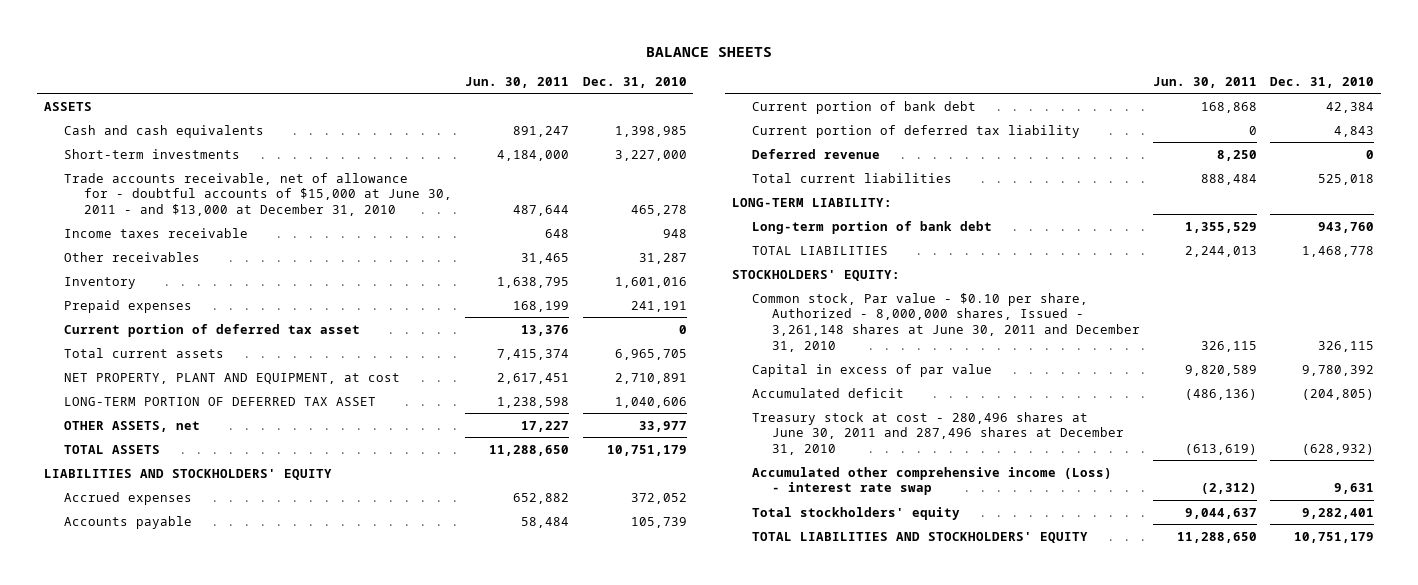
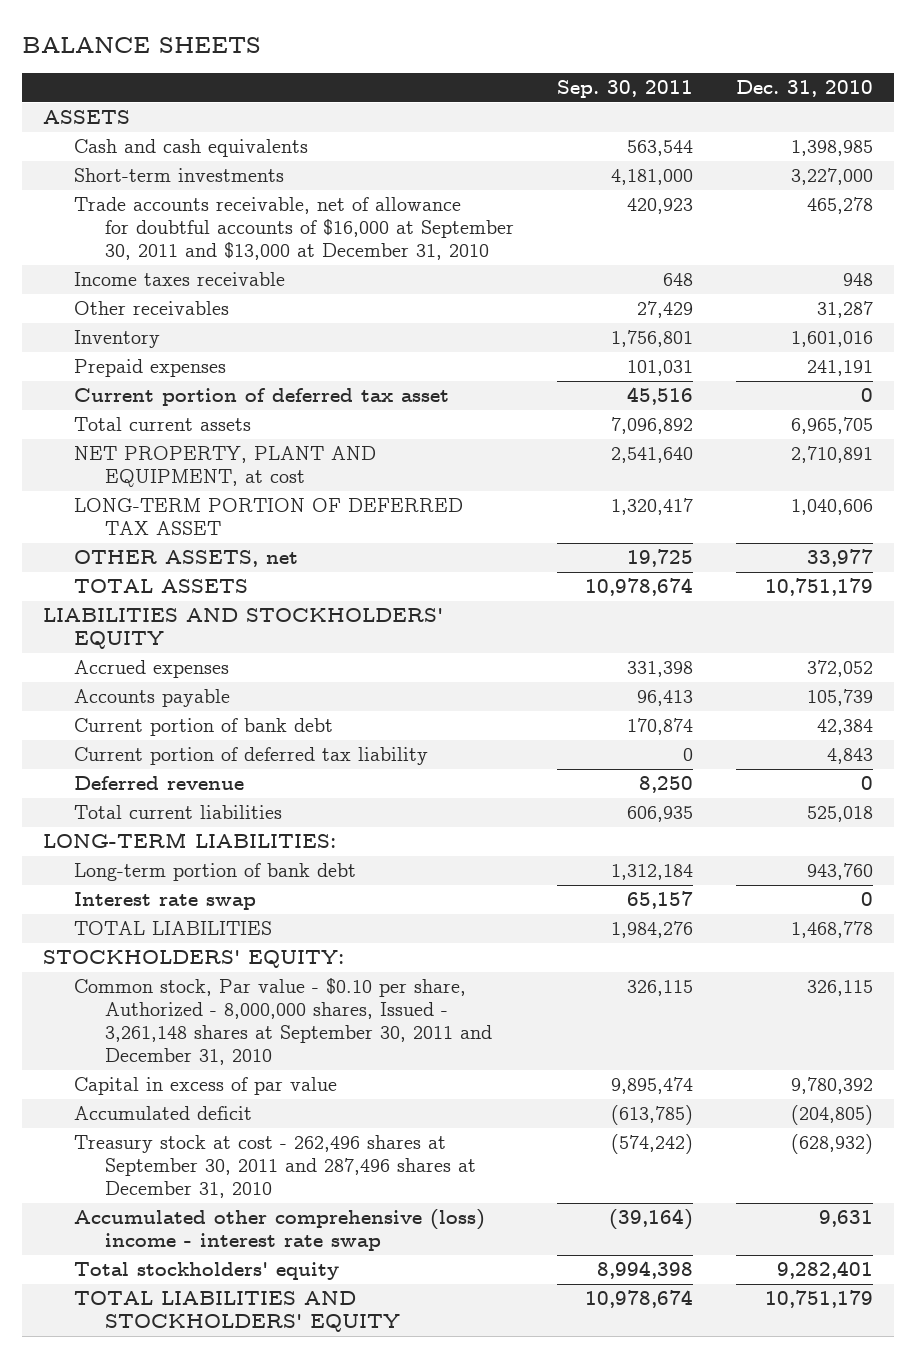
- | Jun. 30, 2011 | Dec. 31, 2010
+ | Sep. 30, 2011 | Dec. 31, 2010
- Trade accounts receivable, net of allowance for - doubtful accounts of $15,000 at June 30, 2011 - and $13,000 at December 31, 2010 | 487,644 | 465,278
+ Trade accounts receivable, net of allowance for doubtful accounts of $16,000 at September 30, 2011 and $13,000 at December 31, 2010 | 420,923 | 465,278
- LONG-TERM LIABILITY:
+ LONG-TERM LIABILITIES:
+ Interest rate swap | 65,157 | 0
- Common stock, Par value - $0.10 per share, Authorized - 8,000,000 shares, Issued - 3,261,148 shares at June 30, 2011 and December 31, 2010 | 326,115 | 326,115
+ Common stock, Par value - $0.10 per share, Authorized - 8,000,000 shares, Issued - 3,261,148 shares at September 30, 2011 and December 31, 2010 | 326,115 | 326,115
- Treasury stock at cost - 280,496 shares at June 30, 2011 and 287,496 shares at December 31, 2010 | (613,619) | (628,932)
- Accumulated other comprehensive income (Loss) - interest rate swap | (2,312) | 9,631
+ Treasury stock at cost - 262,496 shares at September 30, 2011 and 287,496 shares at December 31, 2010 | (574,242) | (628,932)
+ Accumulated other comprehensive (loss) income - interest rate swap | (39,164) | 9,631

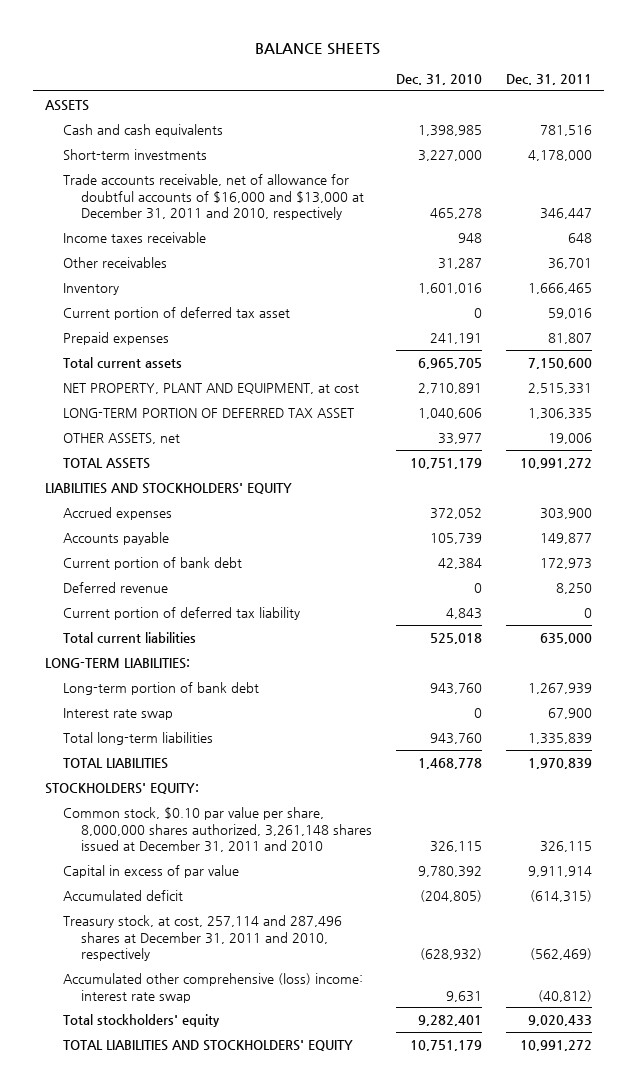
- | Sep. 30, 2011 | Dec. 31, 2010
+ | Dec. 31, 2010 | Dec. 31, 2011
- Trade accounts receivable, net of allowance for doubtful accounts of $16,000 at September 30, 2011 and $13,000 at December 31, 2010 | 420,923 | 465,278
+ Trade accounts receivable, net of allowance for doubtful accounts of $16,000 and $13,000 at December 31, 2011 and 2010, respectively | 465,278 | 346,447
moved down: Prepaid expenses | 241,191 | 81,807
moved down: Current portion of deferred tax liability | 4,843 | 0
+ Total long-term liabilities | 943,760 | 1,335,839
- Common stock, Par value - $0.10 per share, Authorized - 8,000,000 shares, Issued - 3,261,148 shares at September 30, 2011 and December 31, 2010 | 326,115 | 326,115
+ Common stock, $0.10 par value per share, 8,000,000 shares authorized, 3,261,148 shares issued at December 31, 2011 and 2010 | 326,115 | 326,115
- Treasury stock at cost - 262,496 shares at September 30, 2011 and 287,496 shares at December 31, 2010 | (574,242) | (628,932)
- Accumulated other comprehensive (loss) income - interest rate swap | (39,164) | 9,631
+ Treasury stock, at cost, 257,114 and 287,496 shares at December 31, 2011 and 2010, respectively | (628,932) | (562,469)
+ Accumulated other comprehensive (loss) income: interest rate swap | 9,631 | (40,812)

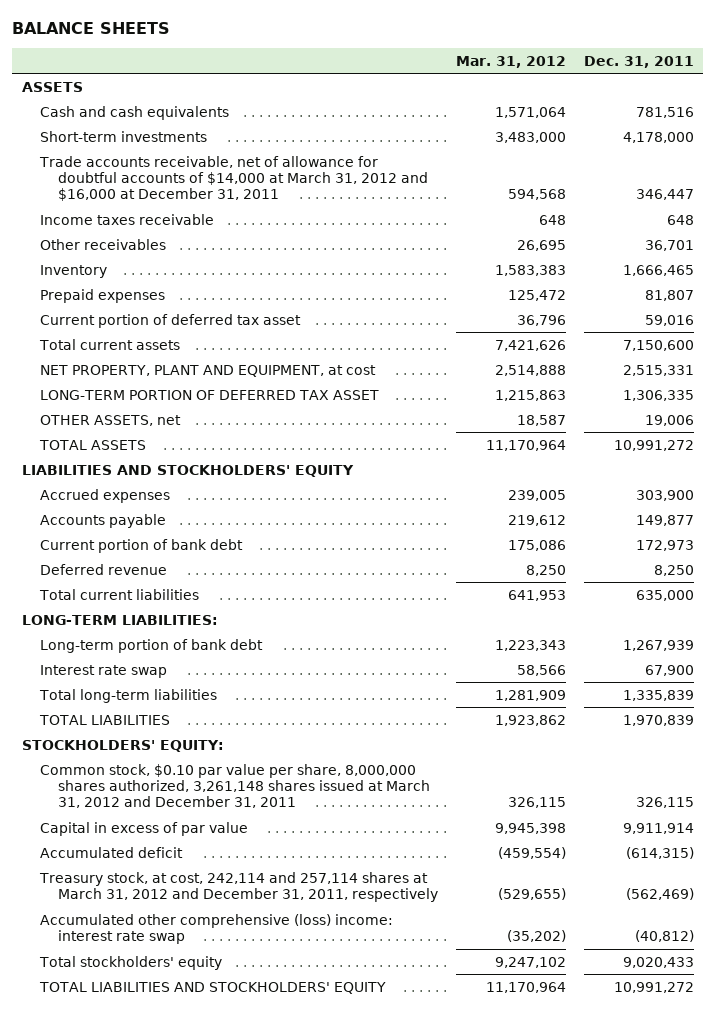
- | Dec. 31, 2010 | Dec. 31, 2011
+ | Mar. 31, 2012 | Dec. 31, 2011
- Trade accounts receivable, net of allowance for doubtful accounts of $16,000 and $13,000 at December 31, 2011 and 2010, respectively | 465,278 | 346,447
+ Trade accounts receivable, net of allowance for doubtful accounts of $14,000 at March 31, 2012 and $16,000 at December 31, 2011 | 594,568 | 346,447
moved down: Current portion of deferred tax asset | 36,796 | 59,016
- Current portion of deferred tax liability | 4,843 | 0
- Common stock, $0.10 par value per share, 8,000,000 shares authorized, 3,261,148 shares issued at December 31, 2011 and 2010 | 326,115 | 326,115
+ Common stock, $0.10 par value per share, 8,000,000 shares authorized, 3,261,148 shares issued at March 31, 2012 and December 31, 2011 | 326,115 | 326,115
- Treasury stock, at cost, 257,114 and 287,496 shares at December 31, 2011 and 2010, respectively | (628,932) | (562,469)
+ Treasury stock, at cost, 242,114 and 257,114 shares at March 31, 2012 and December 31, 2011, respectively | (529,655) | (562,469)

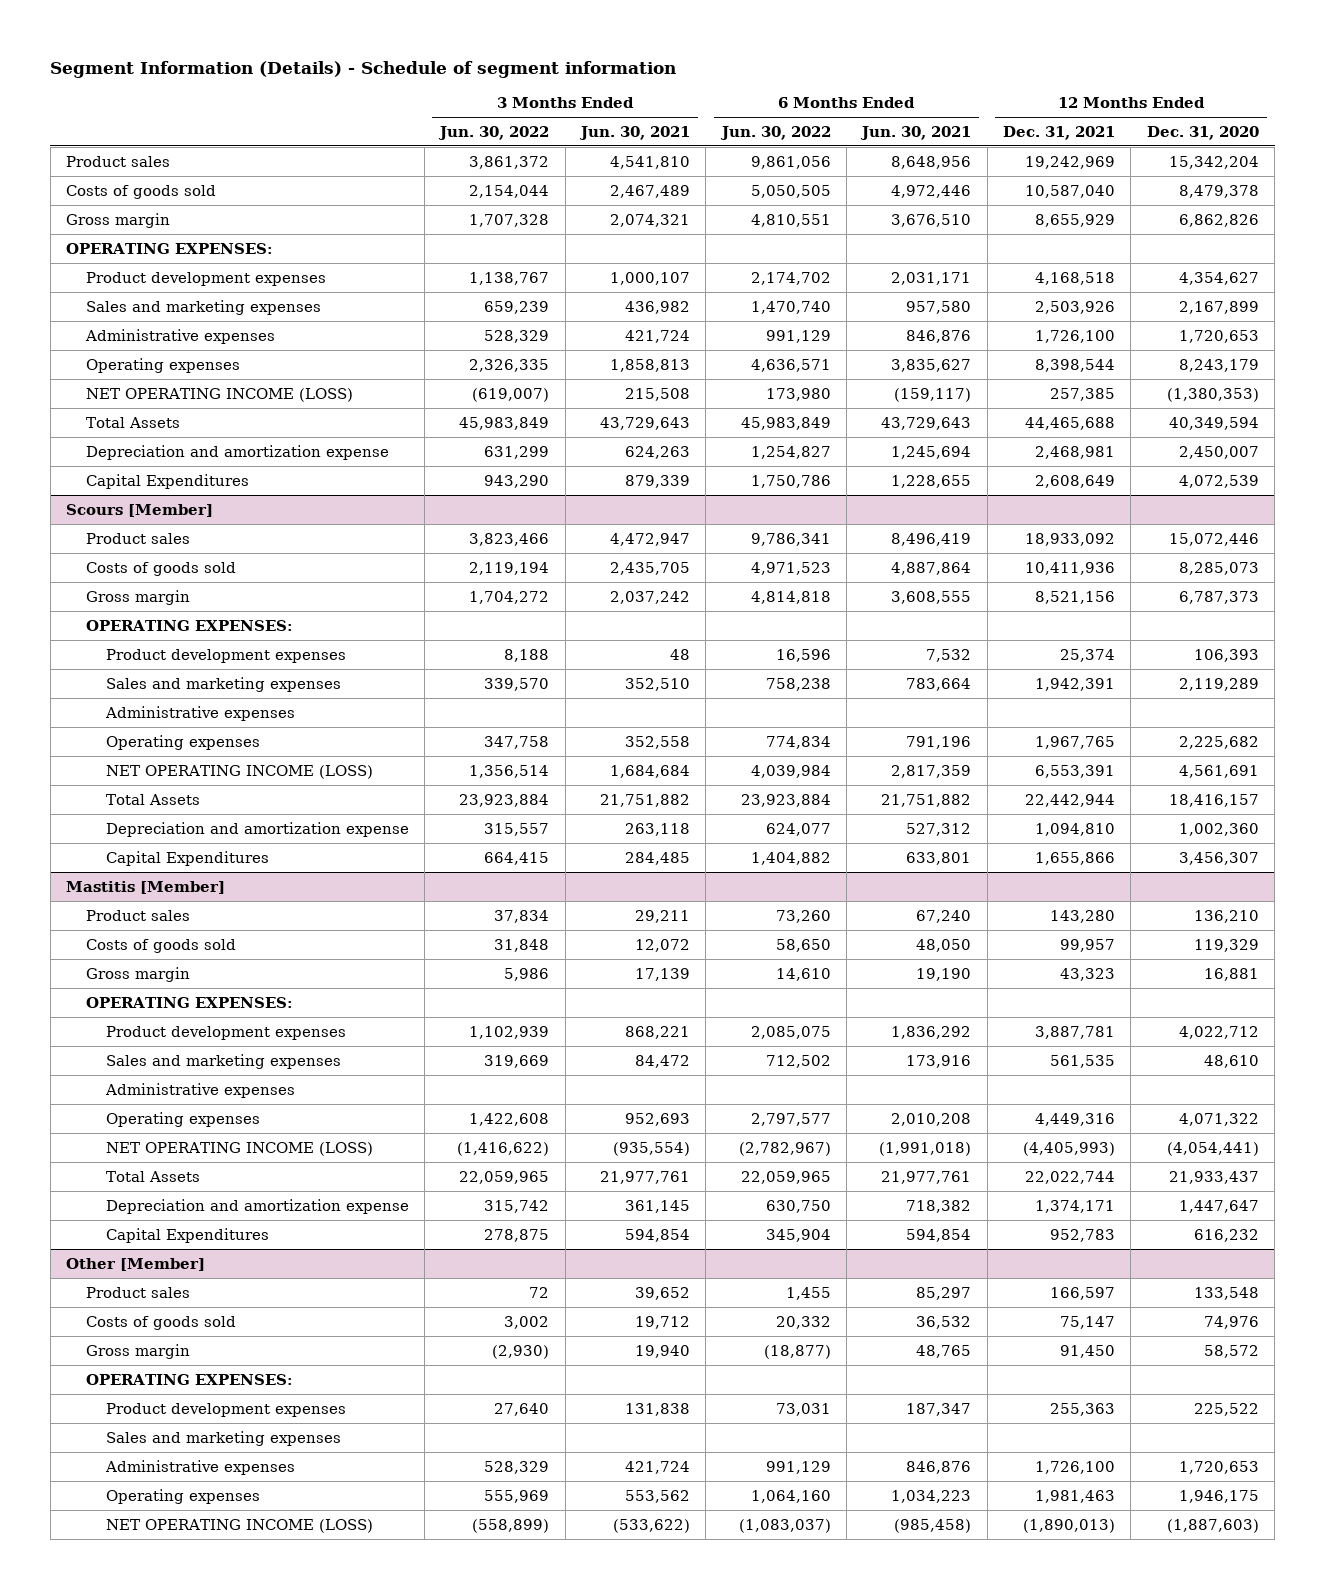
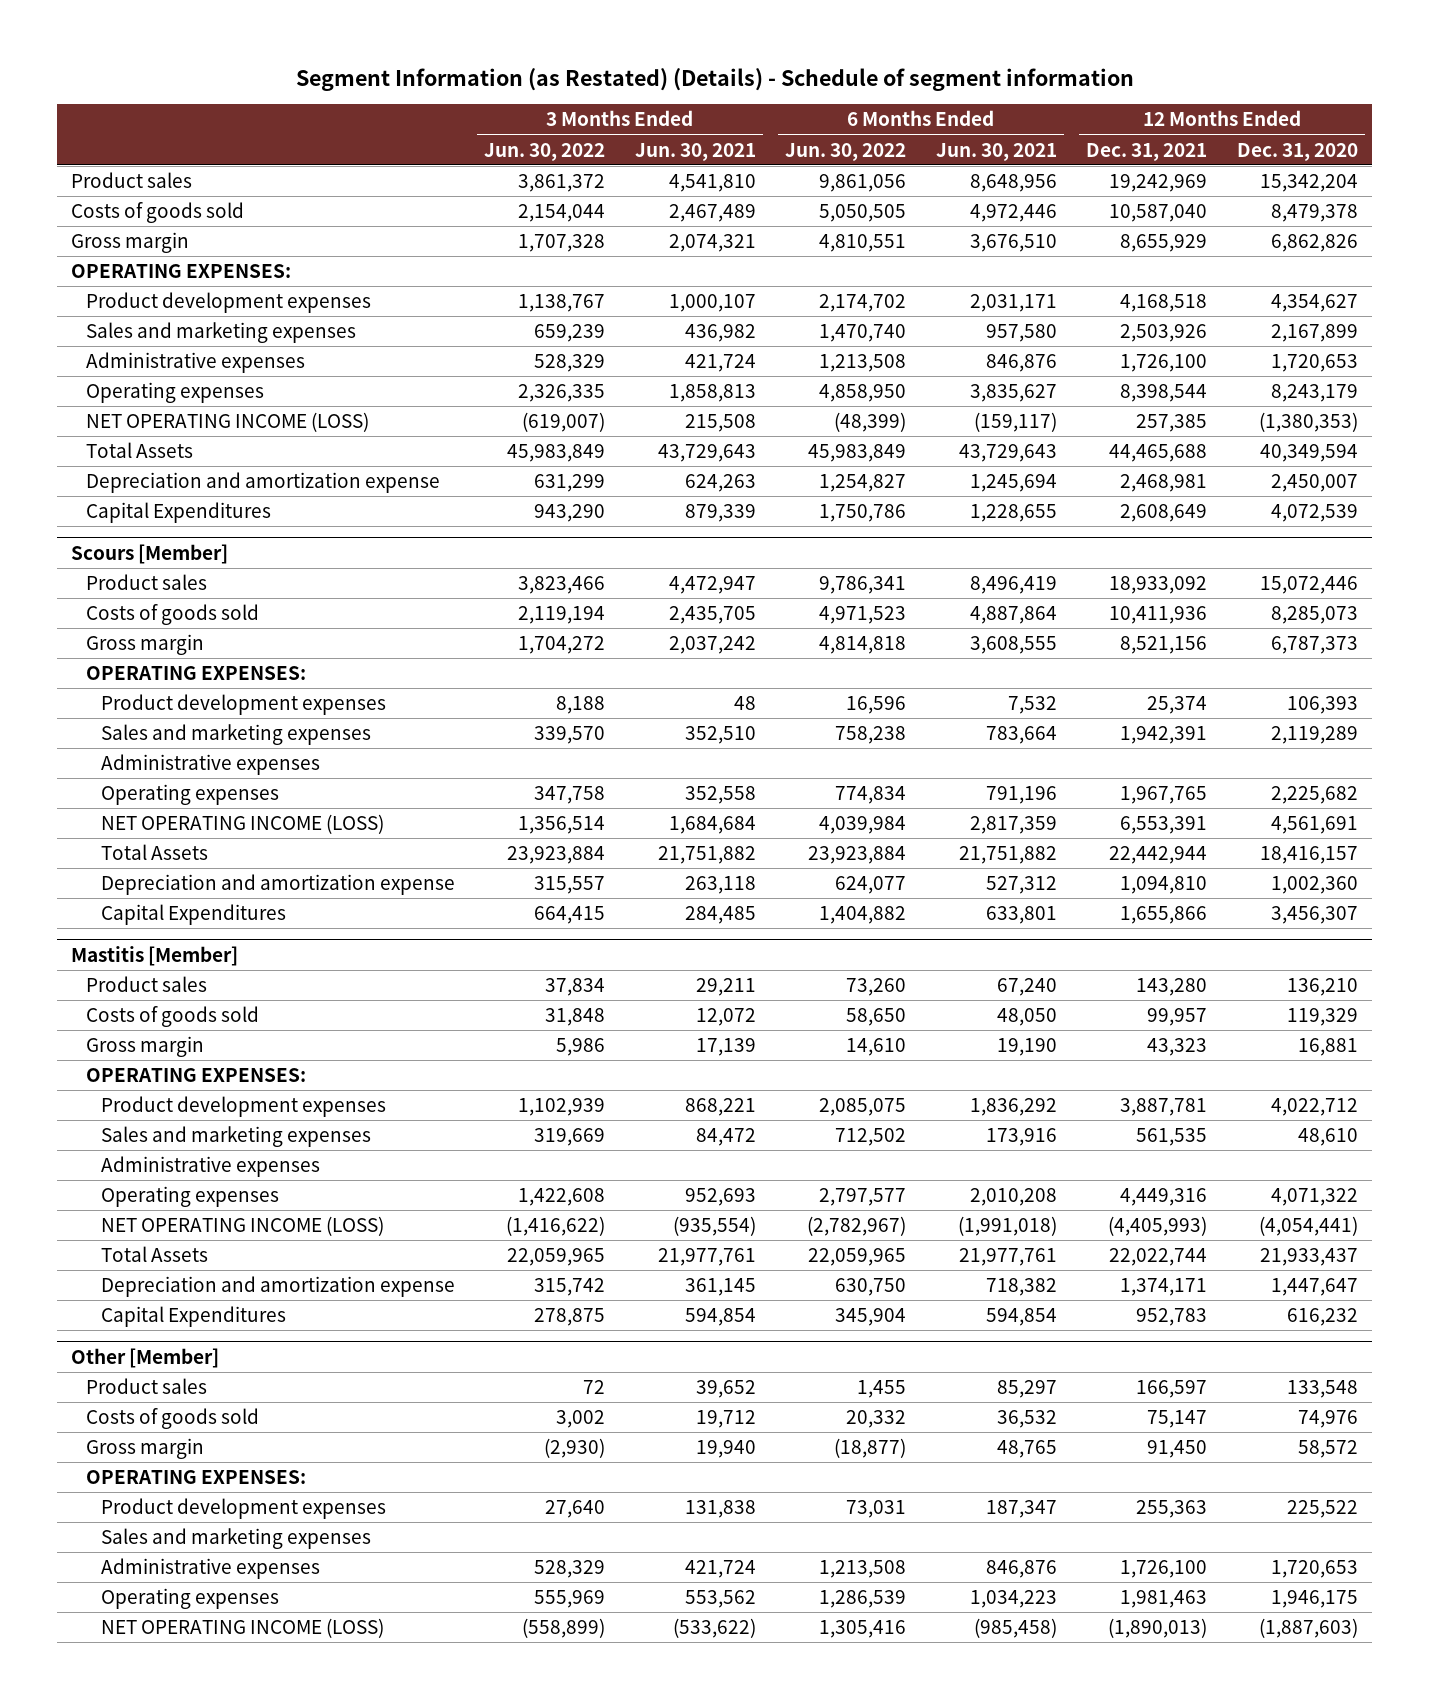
- Segment Information (Details) - Schedule of segment information
+ Segment Information (as Restated) (Details) - Schedule of segment information
- Administrative expenses | 528,329 | 421,724 | 991,129 | 846,876 | 1,726,100 | 1,720,653
- Operating expenses | 2,326,335 | 1,858,813 | 4,636,571 | 3,835,627 | 8,398,544 | 8,243,179
- NET OPERATING INCOME (LOSS) | (619,007) | 215,508 | 173,980 | (159,117) | 257,385 | (1,380,353)
+ Administrative expenses | 528,329 | 421,724 | 1,213,508 | 846,876 | 1,726,100 | 1,720,653
+ Operating expenses | 2,326,335 | 1,858,813 | 4,858,950 | 3,835,627 | 8,398,544 | 8,243,179
+ NET OPERATING INCOME (LOSS) | (619,007) | 215,508 | (48,399) | (159,117) | 257,385 | (1,380,353)
@ Other [Member]
- Administrative expenses | 528,329 | 421,724 | 991,129 | 846,876 | 1,726,100 | 1,720,653
- Operating expenses | 555,969 | 553,562 | 1,064,160 | 1,034,223 | 1,981,463 | 1,946,175
- NET OPERATING INCOME (LOSS) | (558,899) | (533,622) | (1,083,037) | (985,458) | (1,890,013) | (1,887,603)
+ Administrative expenses | 528,329 | 421,724 | 1,213,508 | 846,876 | 1,726,100 | 1,720,653
+ Operating expenses | 555,969 | 553,562 | 1,286,539 | 1,034,223 | 1,981,463 | 1,946,175
+ NET OPERATING INCOME (LOSS) | (558,899) | (533,622) | 1,305,416 | (985,458) | (1,890,013) | (1,887,603)

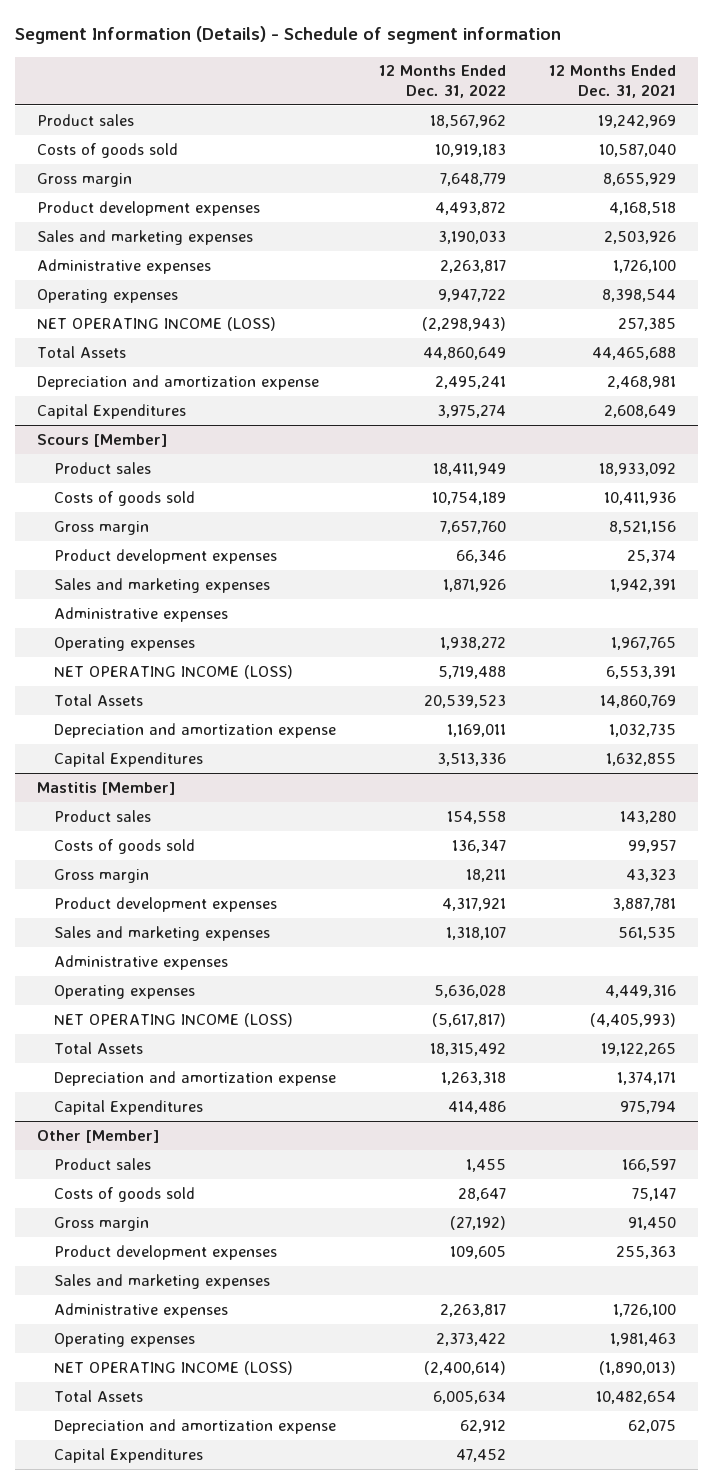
- Segment Information (as Restated) (Details) - Schedule of segment information
+ Segment Information (Details) - Schedule of segment information
- | 3 Months Ended Jun. 30, 2022 | 3 Months Ended Jun. 30, 2021 | 6 Months Ended Jun. 30, 2022 | 6 Months Ended Jun. 30, 2021 | 12 Months Ended Dec. 31, 2021 | 12 Months Ended Dec. 31, 2020
+ | 12 Months Ended Dec. 31, 2022 | 12 Months Ended Dec. 31, 2021
- OPERATING EXPENSES:
@ Scours [Member]
- OPERATING EXPENSES:
- Total Assets | 23,923,884 | 21,751,882 | 23,923,884 | 21,751,882 | 22,442,944 | 18,416,157
- Depreciation and amortization expense | 315,557 | 263,118 | 624,077 | 527,312 | 1,094,810 | 1,002,360
- Capital Expenditures | 664,415 | 284,485 | 1,404,882 | 633,801 | 1,655,866 | 3,456,307
+ Total Assets | 20,539,523 | 14,860,769
+ Depreciation and amortization expense | 1,169,011 | 1,032,735
+ Capital Expenditures | 3,513,336 | 1,632,855
@ Mastitis [Member]
- OPERATING EXPENSES:
- Total Assets | 22,059,965 | 21,977,761 | 22,059,965 | 21,977,761 | 22,022,744 | 21,933,437
+ Total Assets | 18,315,492 | 19,122,265
- Capital Expenditures | 278,875 | 594,854 | 345,904 | 594,854 | 952,783 | 616,232
+ Capital Expenditures | 414,486 | 975,794
@ Other [Member]
- OPERATING EXPENSES:
+ Total Assets | 6,005,634 | 10,482,654
+ Depreciation and amortization expense | 62,912 | 62,075
+ Capital Expenditures | 47,452 |

